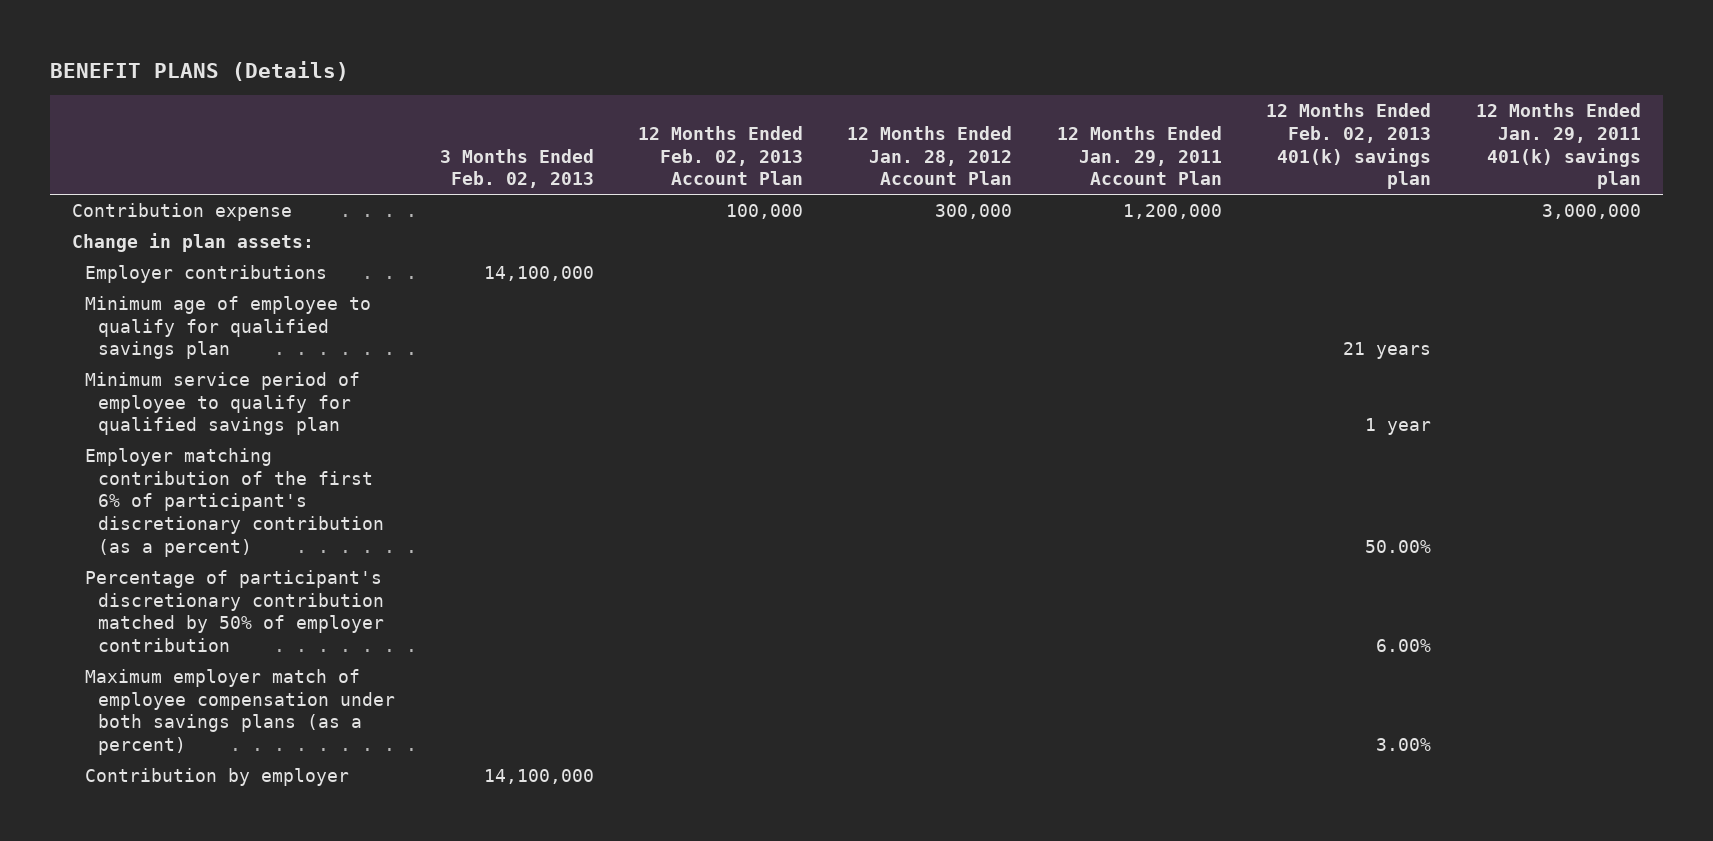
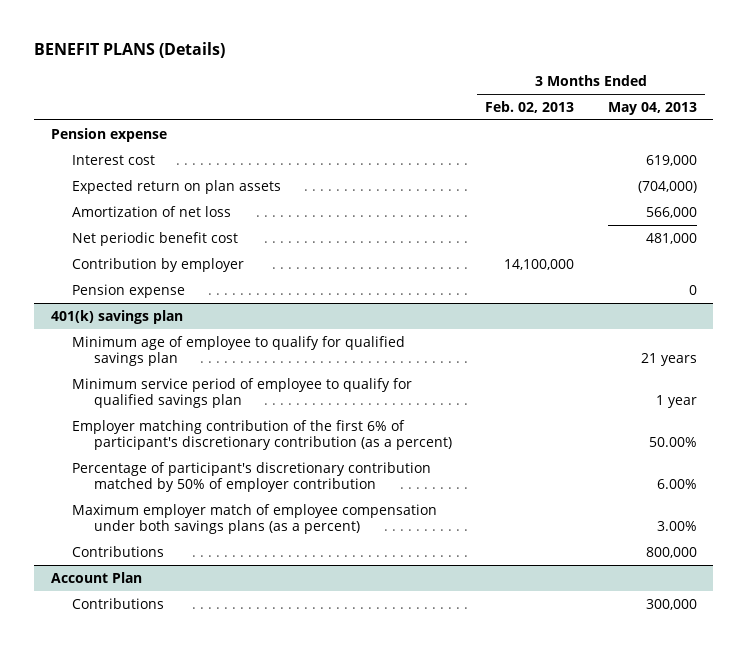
- | 3 Months Ended Feb. 02, 2013 | 12 Months Ended Feb. 02, 2013 Account Plan | 12 Months Ended Jan. 28, 2012 Account Plan | 12 Months Ended Jan. 29, 2011 Account Plan | 12 Months Ended Feb. 02, 2013 401(k) savings plan | 12 Months Ended Jan. 29, 2011 401(k) savings plan
+ | 3 Months Ended Feb. 02, 2013 | 3 Months Ended May 04, 2013
- Contribution expense | | 100,000 | 300,000 | 1,200,000 | | 3,000,000
- Change in plan assets:
- Employer contributions | 14,100,000 | | | | |
- Minimum age of employee to qualify for qualified savings plan | | | | | 21 years |
- Minimum service period of employee to qualify for qualified savings plan | | | | | 1 year |
- Employer matching contribution of the first 6% of participant's discretionary contribution (as a percent) | | | | | 50.00% |
- Percentage of participant's discretionary contribution matched by 50% of employer contribution | | | | | 6.00% |
- Maximum employer match of employee compensation under both savings plans (as a percent) | | | | | 3.00% |
+ Pension expense
+ Interest cost | | 619,000
+ Expected return on plan assets | | (704,000)
+ Amortization of net loss | | 566,000
+ Net periodic benefit cost | | 481,000
+ Pension expense | | 0
+ 401(k) savings plan
+ Minimum age of employee to qualify for qualified savings plan | | 21 years
+ Minimum service period of employee to qualify for qualified savings plan | | 1 year
+ Employer matching contribution of the first 6% of participant's discretionary contribution (as a percent) | | 50.00%
+ Percentage of participant's discretionary contribution matched by 50% of employer contribution | | 6.00%
+ Maximum employer match of employee compensation under both savings plans (as a percent) | | 3.00%
+ Contributions | | 800,000
+ Account Plan
+ Contributions | | 300,000

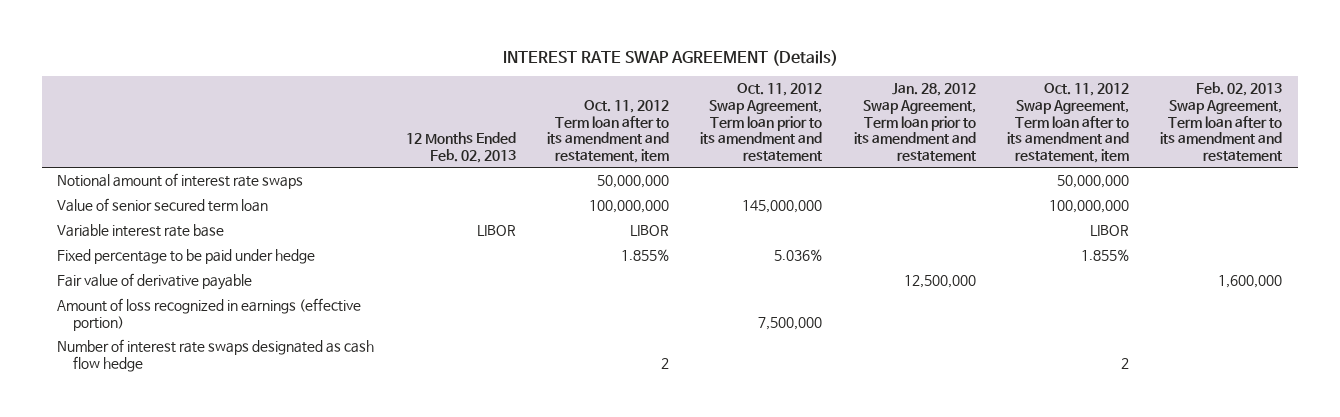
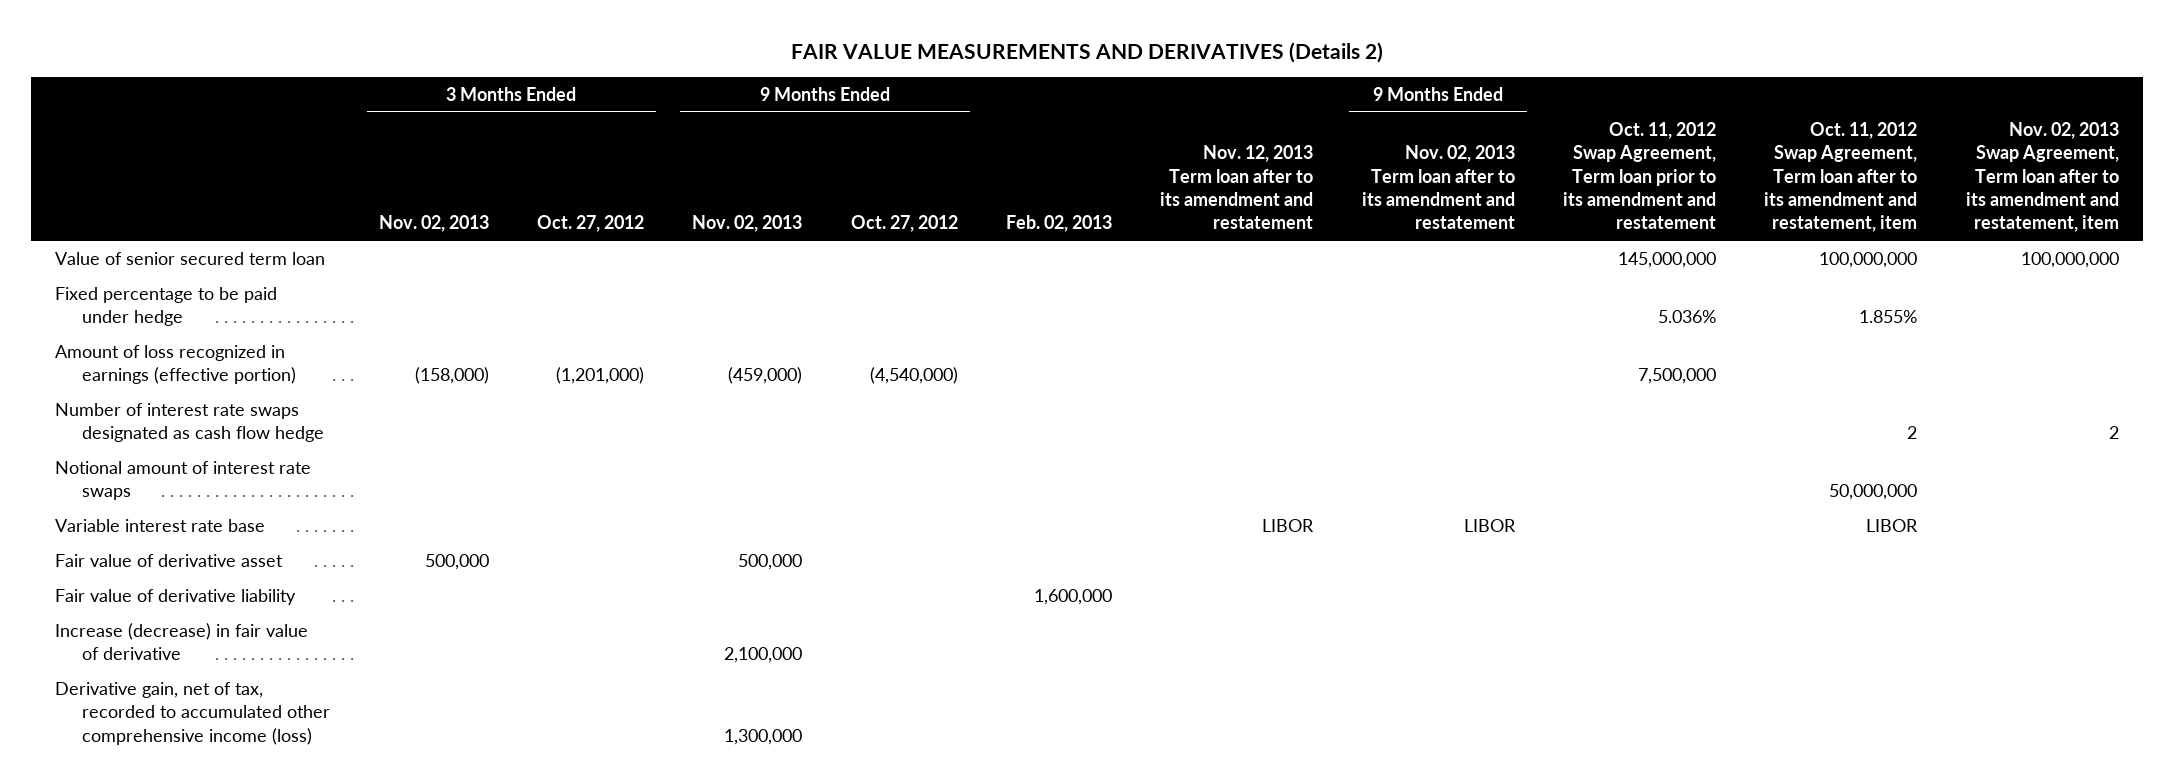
- INTEREST RATE SWAP AGREEMENT (Details)
+ FAIR VALUE MEASUREMENTS AND DERIVATIVES (Details 2)
- | 12 Months Ended Feb. 02, 2013 | Oct. 11, 2012 Term loan after to its amendment and restatement, item | Oct. 11, 2012 Swap Agreement, Term loan prior to its amendment and restatement | Jan. 28, 2012 Swap Agreement, Term loan prior to its amendment and restatement | Oct. 11, 2012 Swap Agreement, Term loan after to its amendment and restatement, item | Feb. 02, 2013 Swap Agreement, Term loan after to its amendment and restatement
+ | 3 Months Ended Nov. 02, 2013 | 3 Months Ended Oct. 27, 2012 | 9 Months Ended Nov. 02, 2013 | 9 Months Ended Oct. 27, 2012 | Feb. 02, 2013 | Nov. 12, 2013 Term loan after to its amendment and restatement | 9 Months Ended Nov. 02, 2013 Term loan after to its amendment and restatement | Oct. 11, 2012 Swap Agreement, Term loan prior to its amendment and restatement | Oct. 11, 2012 Swap Agreement, Term loan after to its amendment and restatement, item | Nov. 02, 2013 Swap Agreement, Term loan after to its amendment and restatement, item
- Fair value of derivative payable | | | | 12,500,000 | | 1,600,000
moved down: Notional amount of interest rate swaps | | | | | | | | | 50,000,000 |
moved down: Variable interest rate base | | | | | | LIBOR | LIBOR | | LIBOR |
+ Fair value of derivative asset | 500,000 | | 500,000 | | | | | | |
+ Fair value of derivative liability | | | | | 1,600,000 | | | | |
+ Increase (decrease) in fair value of derivative | | | 2,100,000 | | | | | | |
+ Derivative gain, net of tax, recorded to accumulated other comprehensive income (loss) | | | 1,300,000 | | | | | | |

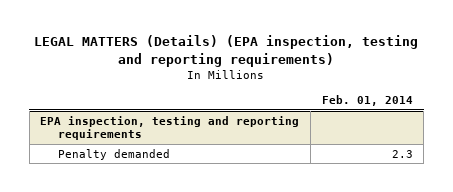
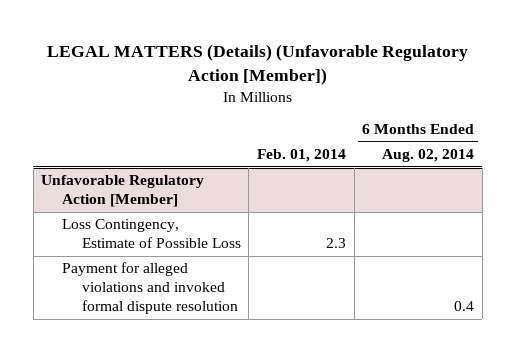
- LEGAL MATTERS (Details) (EPA inspection, testing and reporting requirements)
+ LEGAL MATTERS (Details) (Unfavorable Regulatory Action [Member])
- | Feb. 01, 2014
+ | Feb. 01, 2014 | 6 Months Ended Aug. 02, 2014
- EPA inspection, testing and reporting requirements
- Penalty demanded | 2.3
+ Unfavorable Regulatory Action [Member]
+ Loss Contingency, Estimate of Possible Loss | 2.3 |
+ Payment for alleged violations and invoked formal dispute resolution | | 0.4

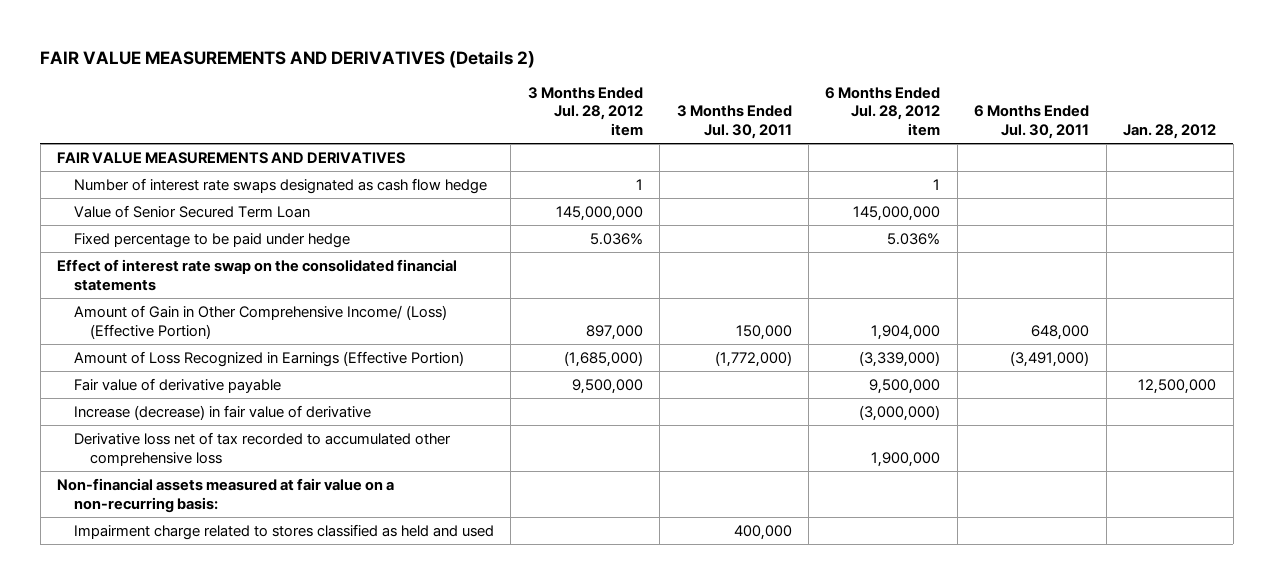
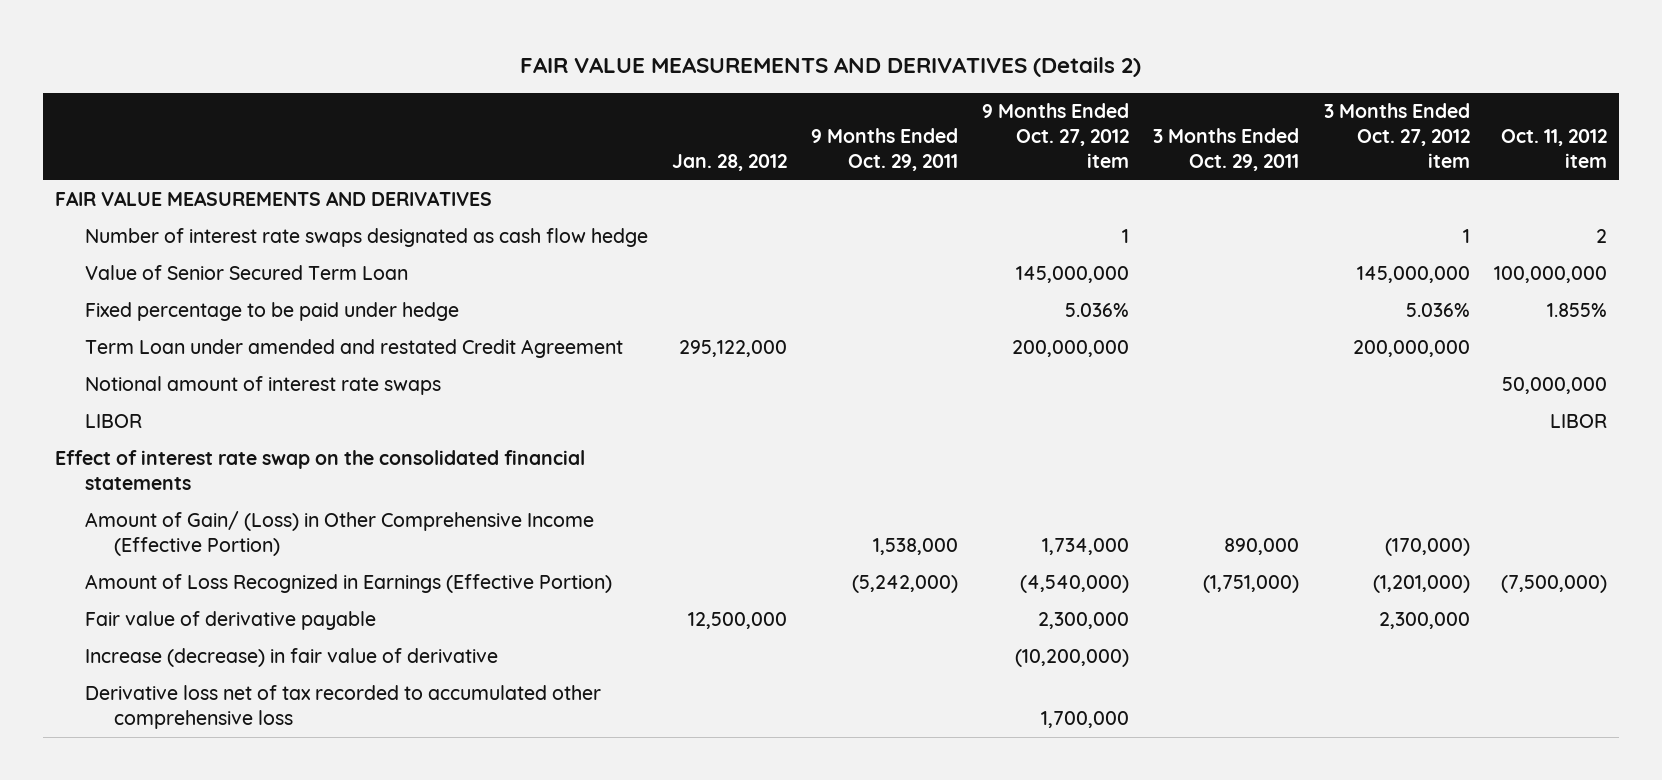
- | 3 Months Ended Jul. 28, 2012 item | 3 Months Ended Jul. 30, 2011 | 6 Months Ended Jul. 28, 2012 item | 6 Months Ended Jul. 30, 2011 | Jan. 28, 2012
+ | Jan. 28, 2012 | 9 Months Ended Oct. 29, 2011 | 9 Months Ended Oct. 27, 2012 item | 3 Months Ended Oct. 29, 2011 | 3 Months Ended Oct. 27, 2012 item | Oct. 11, 2012 item
+ Term Loan under amended and restated Credit Agreement | 295,122,000 | | 200,000,000 | | 200,000,000 |
+ Notional amount of interest rate swaps | | | | | | 50,000,000
+ LIBOR | | | | | | LIBOR
- Amount of Gain in Other Comprehensive Income/ (Loss) (Effective Portion) | 897,000 | 150,000 | 1,904,000 | 648,000 |
+ Amount of Gain/ (Loss) in Other Comprehensive Income (Effective Portion) | | 1,538,000 | 1,734,000 | 890,000 | (170,000) |
- Non-financial assets measured at fair value on a non-recurring basis:
- Impairment charge related to stores classified as held and used | | 400,000 | | |

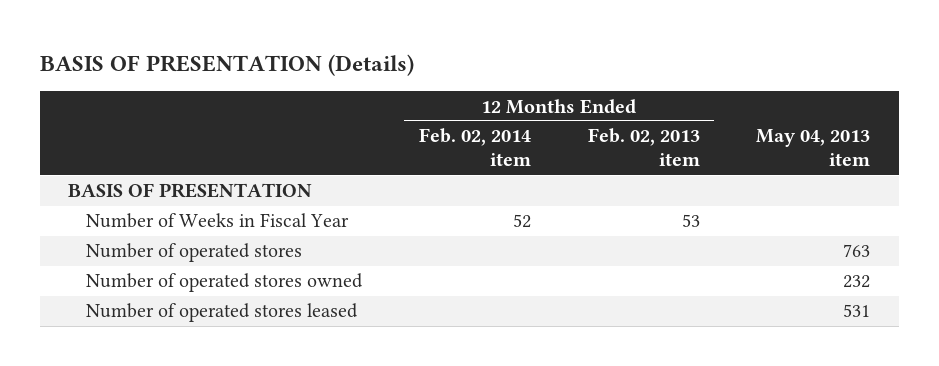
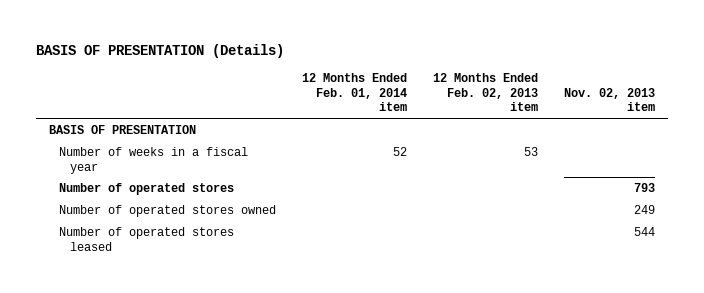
- | 12 Months Ended Feb. 02, 2014 item | 12 Months Ended Feb. 02, 2013 item | May 04, 2013 item
+ | 12 Months Ended Feb. 01, 2014 item | 12 Months Ended Feb. 02, 2013 item | Nov. 02, 2013 item
- Number of Weeks in Fiscal Year | 52 | 53 |
+ Number of weeks in a fiscal year | 52 | 53 |

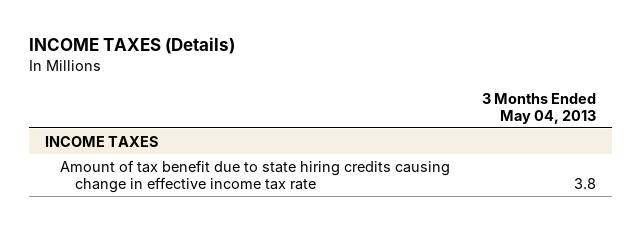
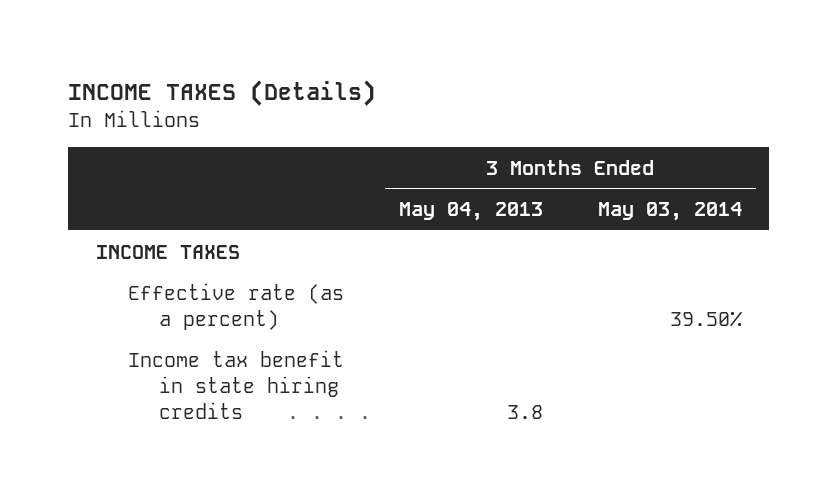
- | 3 Months Ended May 04, 2013
+ | 3 Months Ended May 04, 2013 | 3 Months Ended May 03, 2014
- Amount of tax benefit due to state hiring credits causing change in effective income tax rate | 3.8
+ Effective rate (as a percent) | | 39.50%
+ Income tax benefit in state hiring credits | 3.8 |

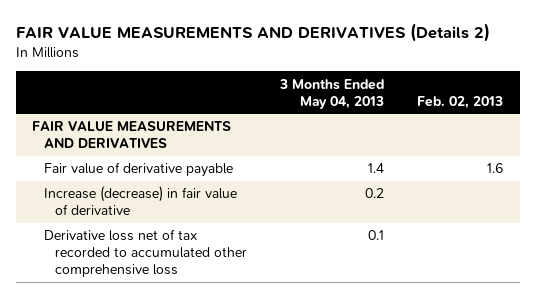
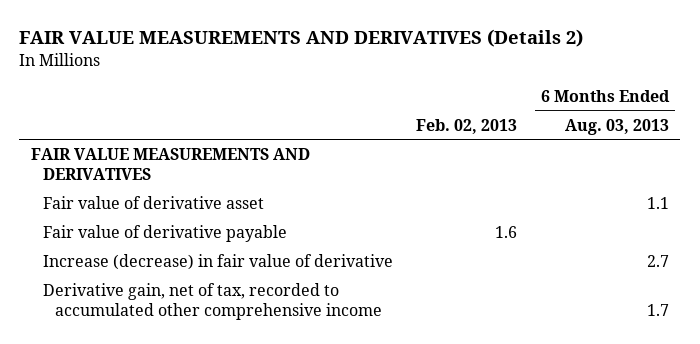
- | 3 Months Ended May 04, 2013 | Feb. 02, 2013
+ | Feb. 02, 2013 | 6 Months Ended Aug. 03, 2013
+ Fair value of derivative asset | | 1.1
- Derivative loss net of tax recorded to accumulated other comprehensive loss | 0.1 |
+ Derivative gain, net of tax, recorded to accumulated other comprehensive income | | 1.7

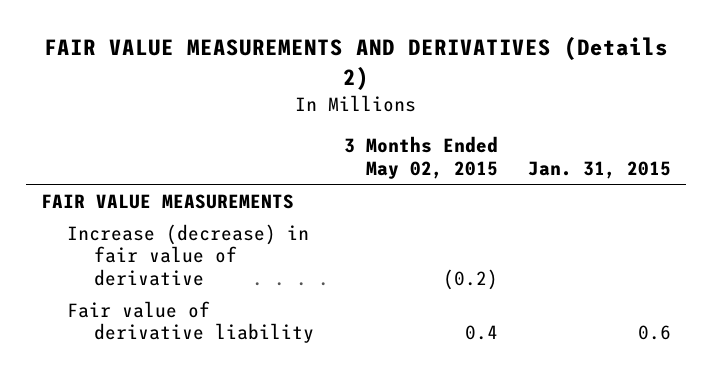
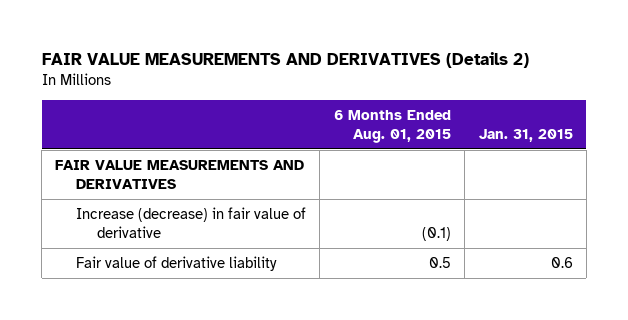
- | 3 Months Ended May 02, 2015 | Jan. 31, 2015
+ | 6 Months Ended Aug. 01, 2015 | Jan. 31, 2015
- FAIR VALUE MEASUREMENTS
+ FAIR VALUE MEASUREMENTS AND DERIVATIVES

